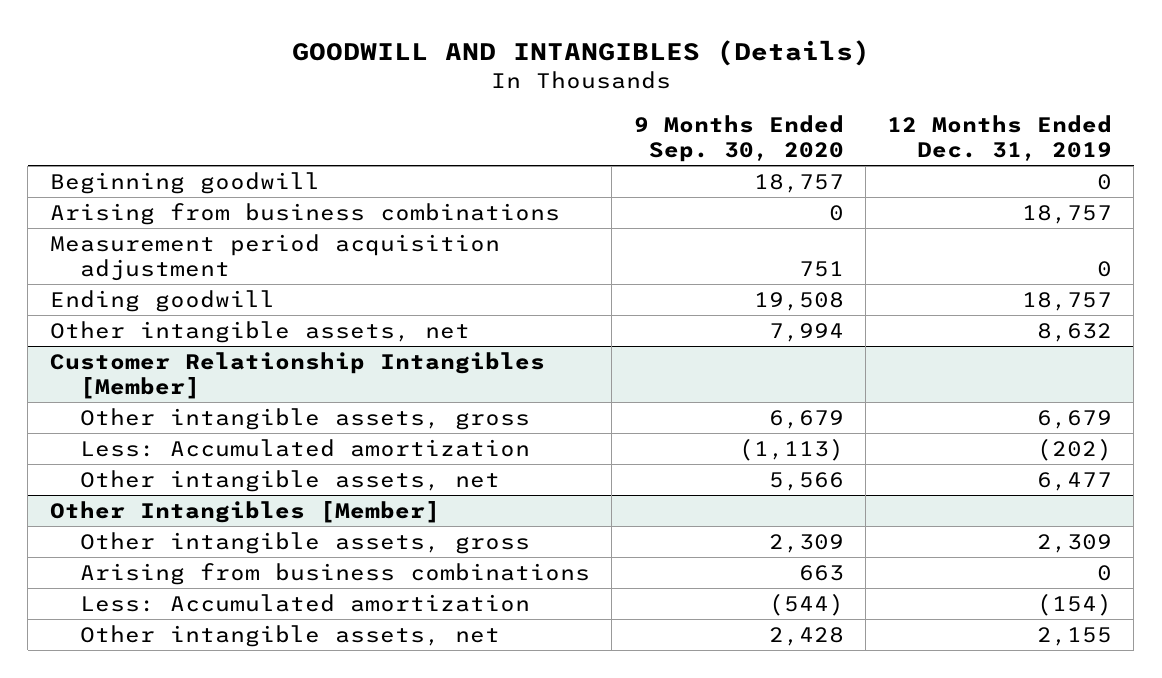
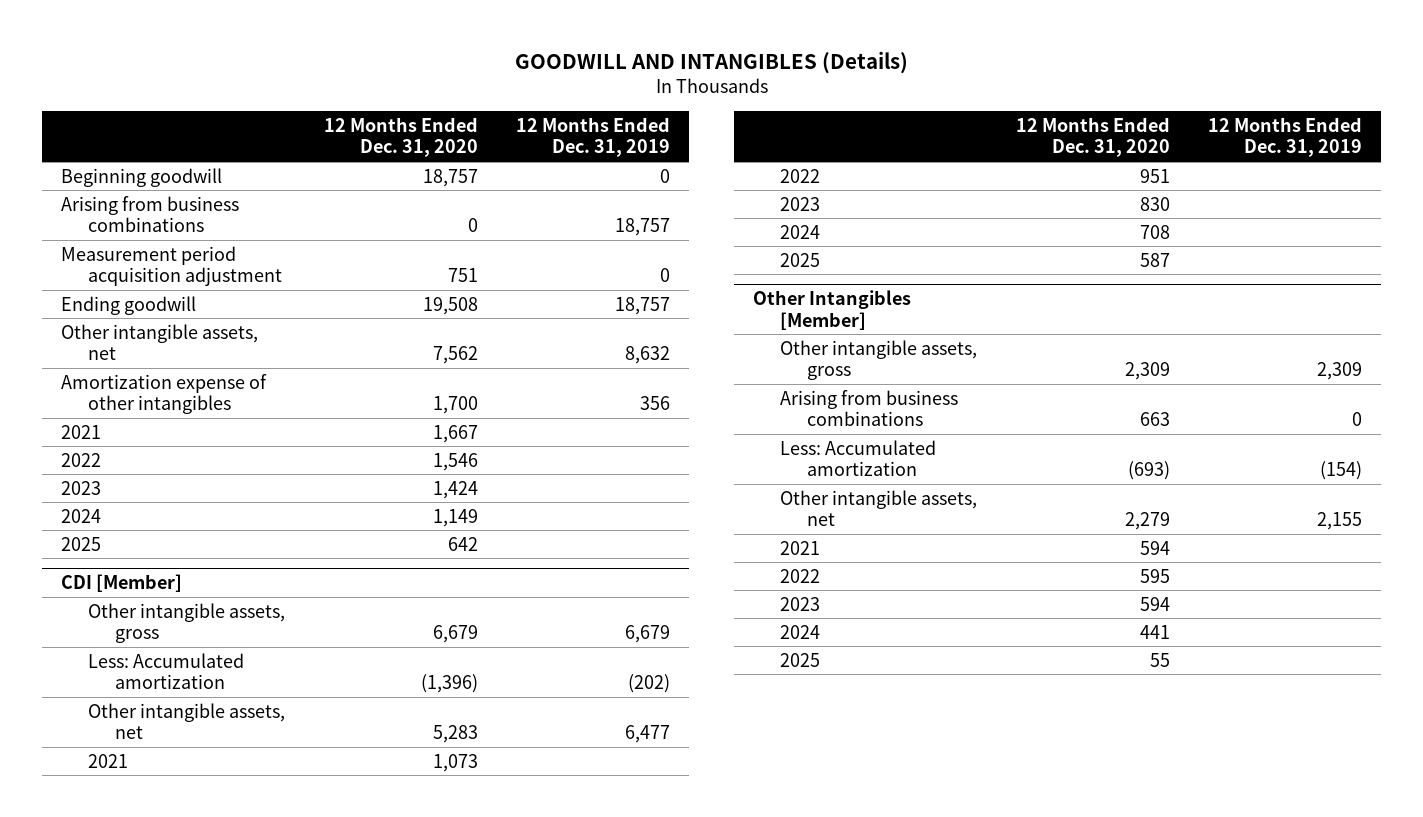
- | 9 Months Ended Sep. 30, 2020 | 12 Months Ended Dec. 31, 2019
+ | 12 Months Ended Dec. 31, 2020 | 12 Months Ended Dec. 31, 2019
- Customer Relationship Intangibles [Member]
+ Amortization expense of other intangibles | 1,700 | 356
+ 2021 | 1,667 |
+ 2022 | 1,546 |
+ 2023 | 1,424 |
+ 2024 | 1,149 |
+ 2025 | 642 |
+ CDI [Member]
+ 2021 | 1,073 |
+ 2022 | 951 |
+ 2023 | 830 |
+ 2024 | 708 |
+ 2025 | 587 |
@ Other Intangibles [Member]
+ 2021 | 594 |
+ 2022 | 595 |
+ 2023 | 594 |
+ 2024 | 441 |
+ 2025 | 55 |

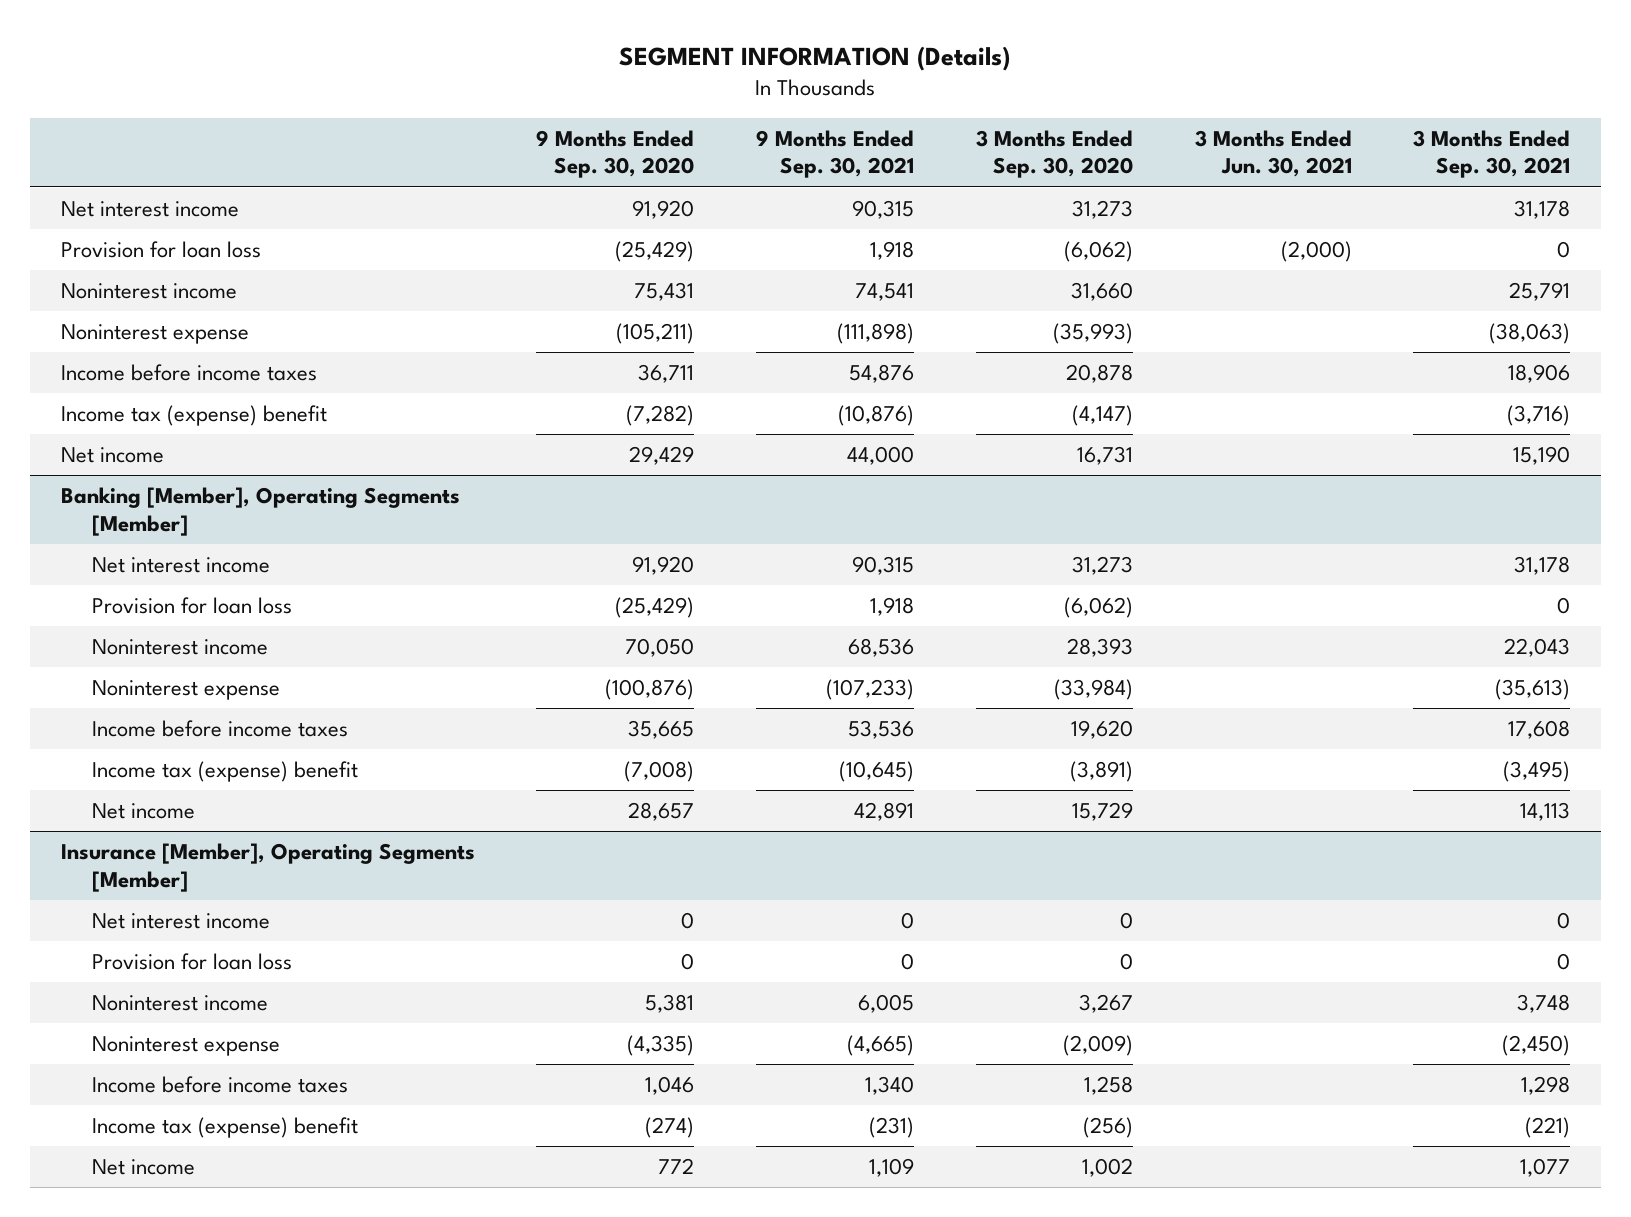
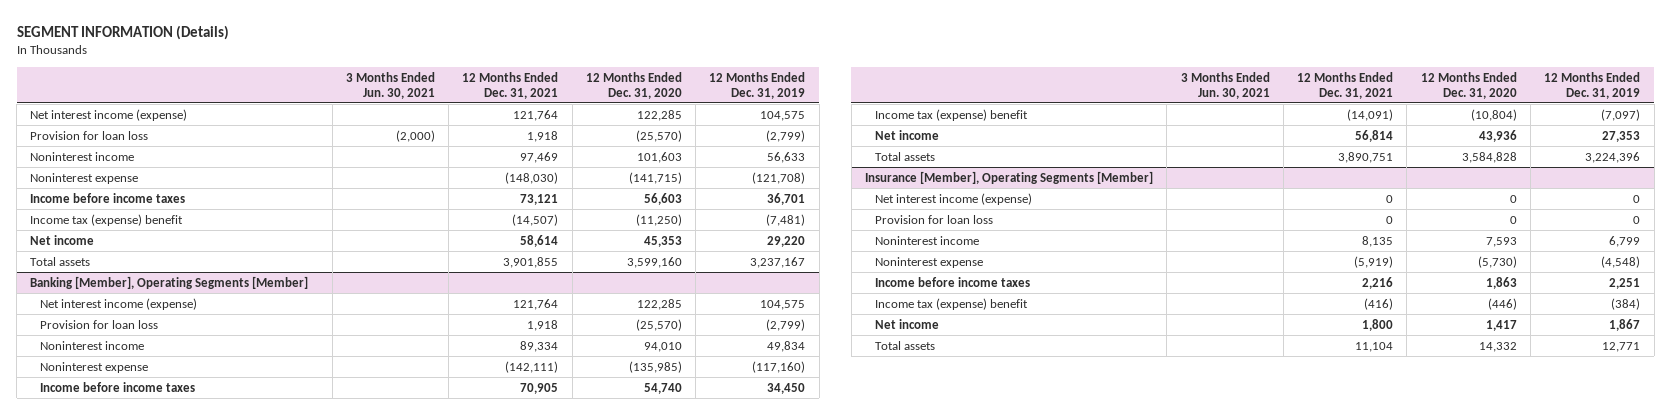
- | 9 Months Ended Sep. 30, 2020 | 9 Months Ended Sep. 30, 2021 | 3 Months Ended Sep. 30, 2020 | 3 Months Ended Jun. 30, 2021 | 3 Months Ended Sep. 30, 2021
+ | 3 Months Ended Jun. 30, 2021 | 12 Months Ended Dec. 31, 2021 | 12 Months Ended Dec. 31, 2020 | 12 Months Ended Dec. 31, 2019
- Net interest income | 91,920 | 90,315 | 31,273 | | 31,178
+ Net interest income (expense) | | 121,764 | 122,285 | 104,575
+ Total assets | | 3,901,855 | 3,599,160 | 3,237,167
@ Banking [Member], Operating Segments [Member]
- Net interest income | 91,920 | 90,315 | 31,273 | | 31,178
+ Net interest income (expense) | | 121,764 | 122,285 | 104,575
+ Total assets | | 3,890,751 | 3,584,828 | 3,224,396
@ Insurance [Member], Operating Segments [Member]
- Net interest income | 0 | 0 | 0 | | 0
+ Net interest income (expense) | | 0 | 0 | 0
+ Total assets | | 11,104 | 14,332 | 12,771

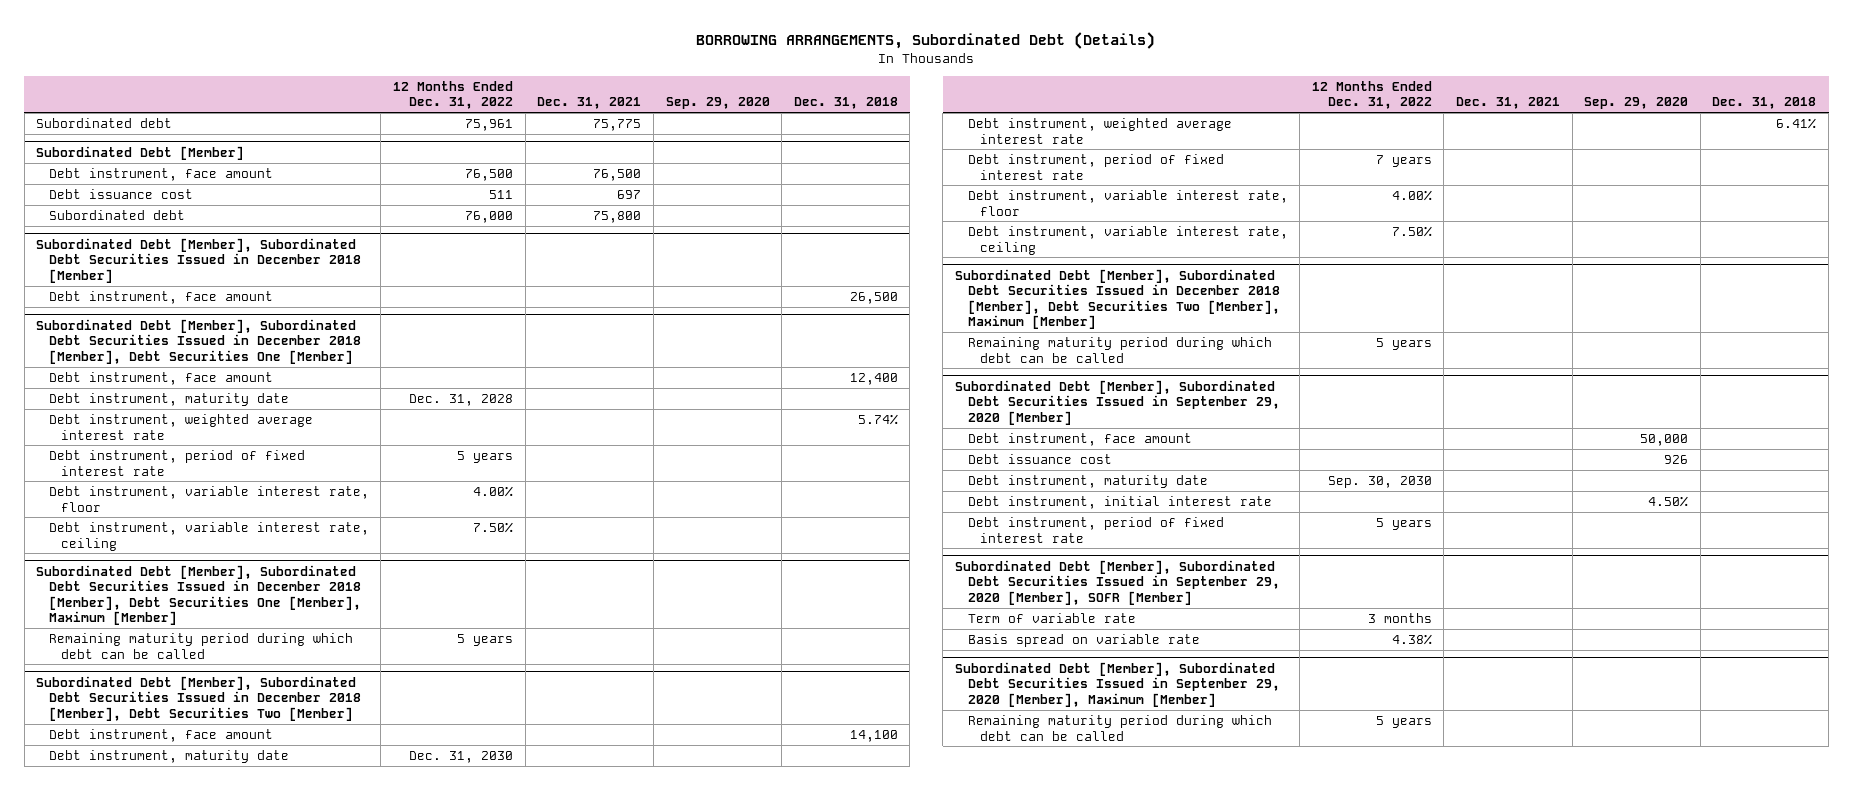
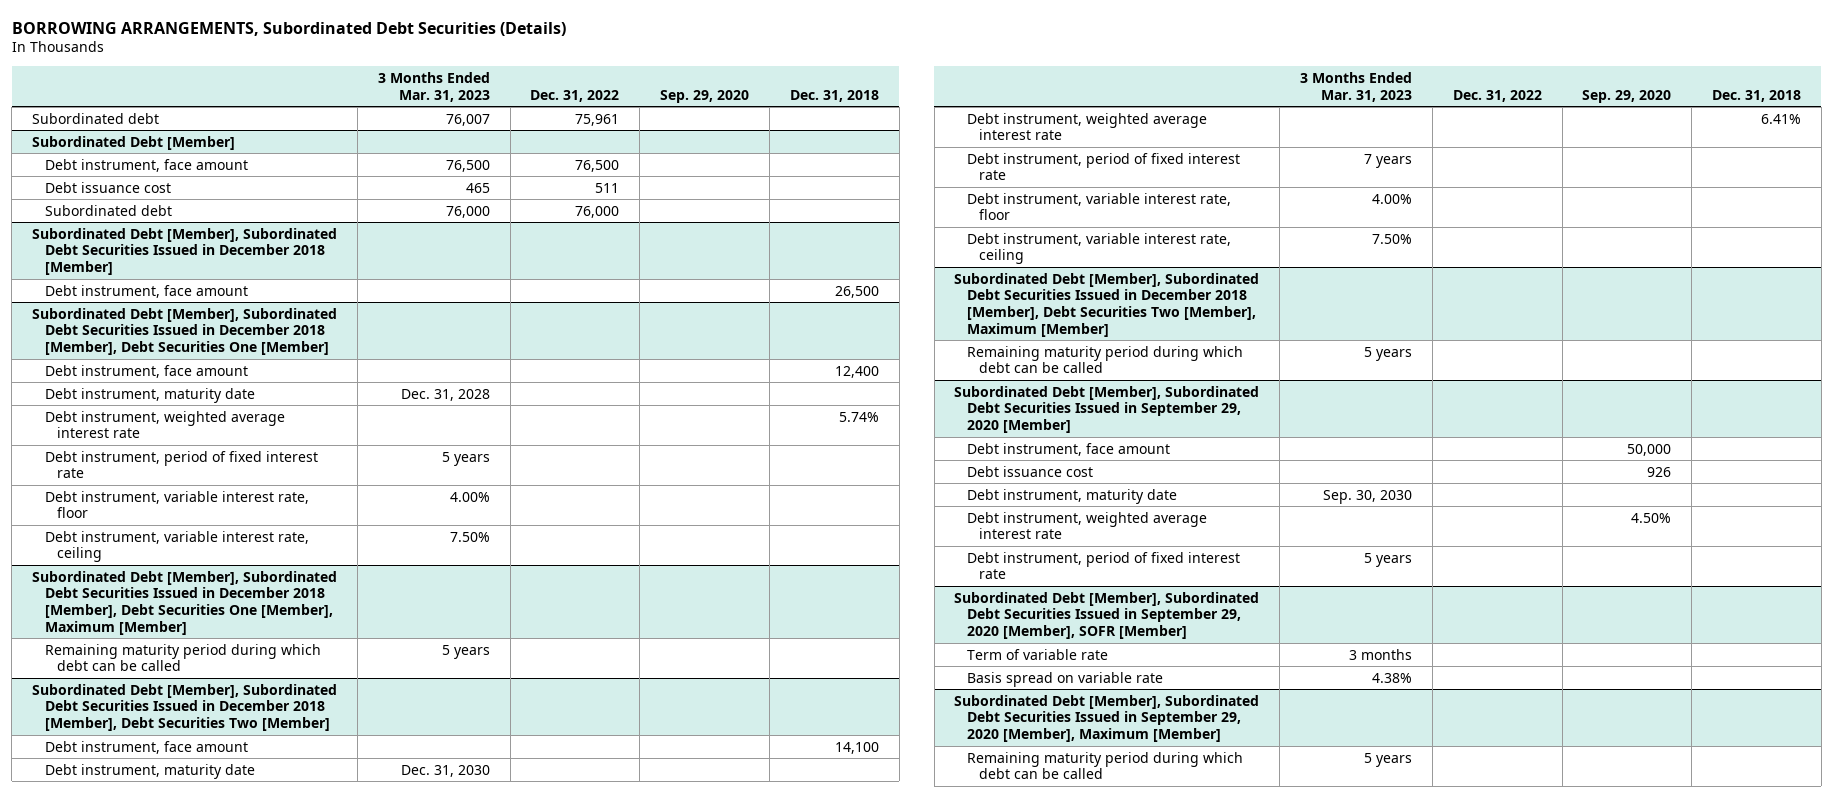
- BORROWING ARRANGEMENTS, Subordinated Debt (Details)
+ BORROWING ARRANGEMENTS, Subordinated Debt Securities (Details)
- | 12 Months Ended Dec. 31, 2022 | Dec. 31, 2021 | Sep. 29, 2020 | Dec. 31, 2018
+ | 3 Months Ended Mar. 31, 2023 | Dec. 31, 2022 | Sep. 29, 2020 | Dec. 31, 2018
@ Subordinated Debt [Member], Subordinated Debt Securities Issued in September 29, 2020 [Member]
- Debt instrument, initial interest rate | | | 4.50% |
+ Debt instrument, weighted average interest rate | | | 4.50% |

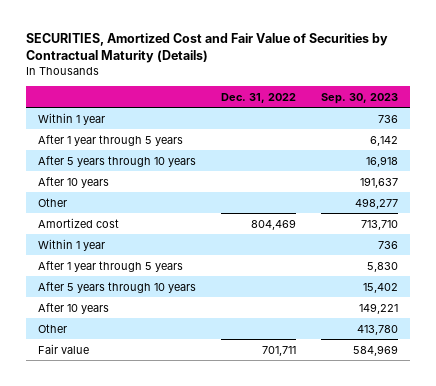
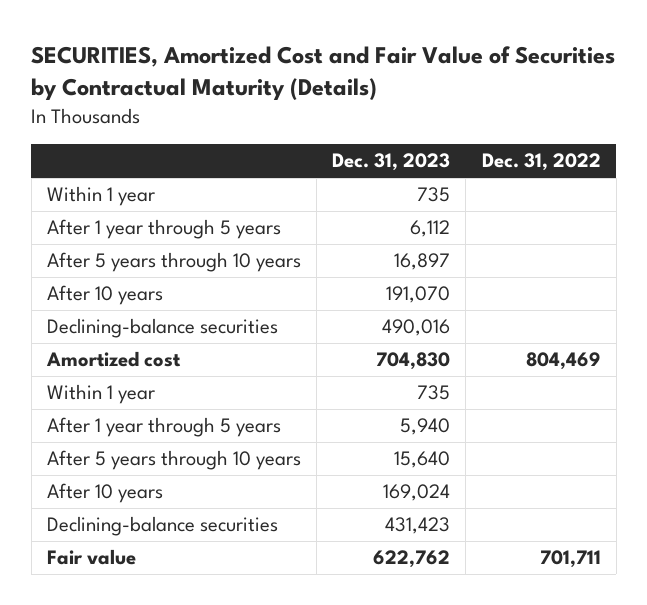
- | Dec. 31, 2022 | Sep. 30, 2023
+ | Dec. 31, 2023 | Dec. 31, 2022
- Other | | 498,277
+ Declining-balance securities | 490,016 |
- Other | | 413,780
+ Declining-balance securities | 431,423 |

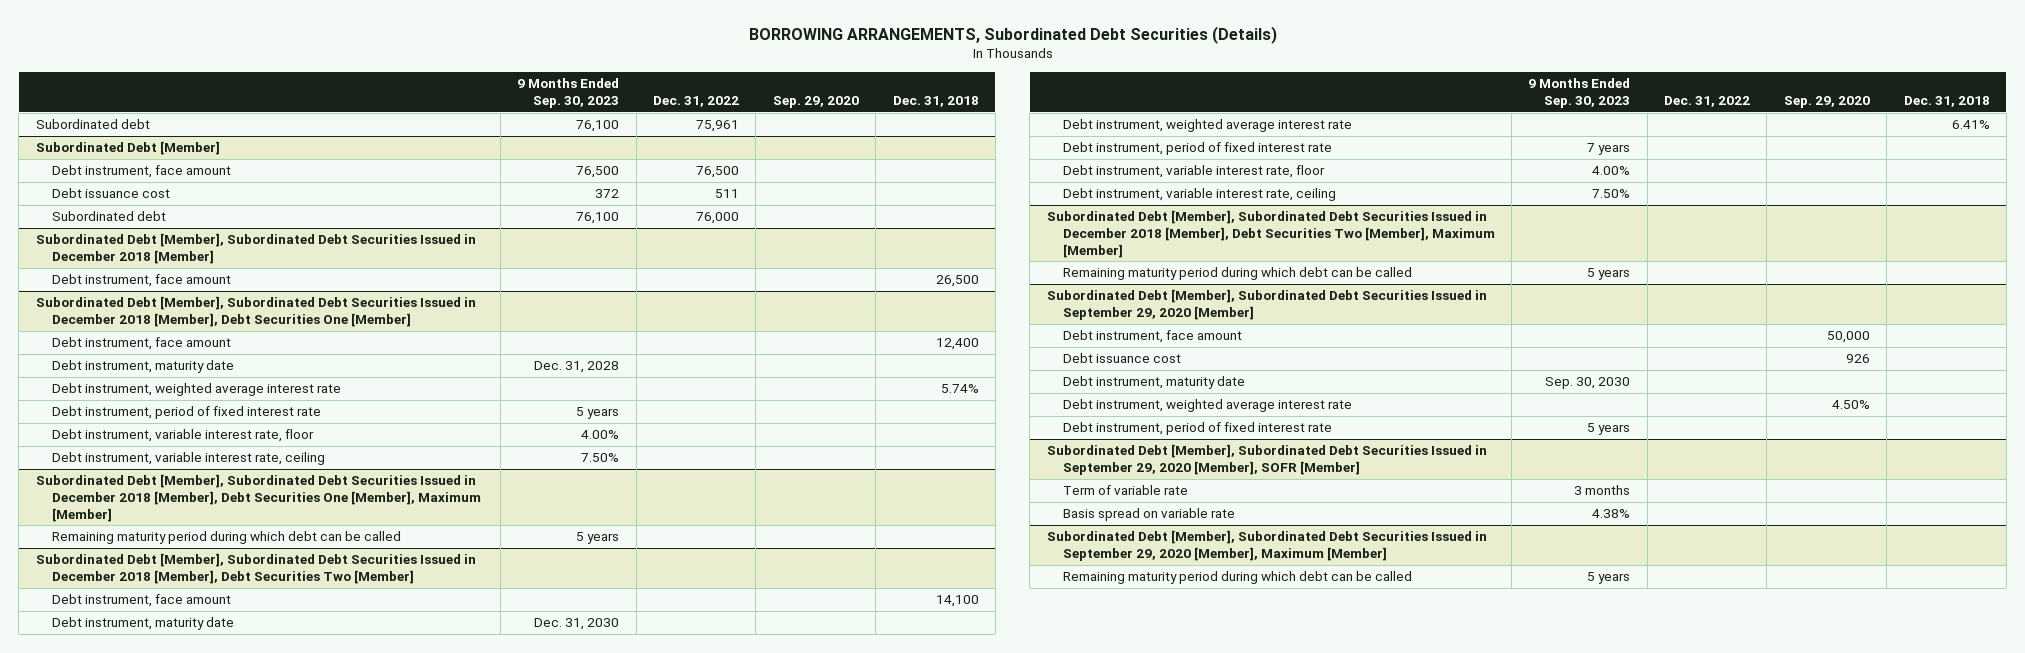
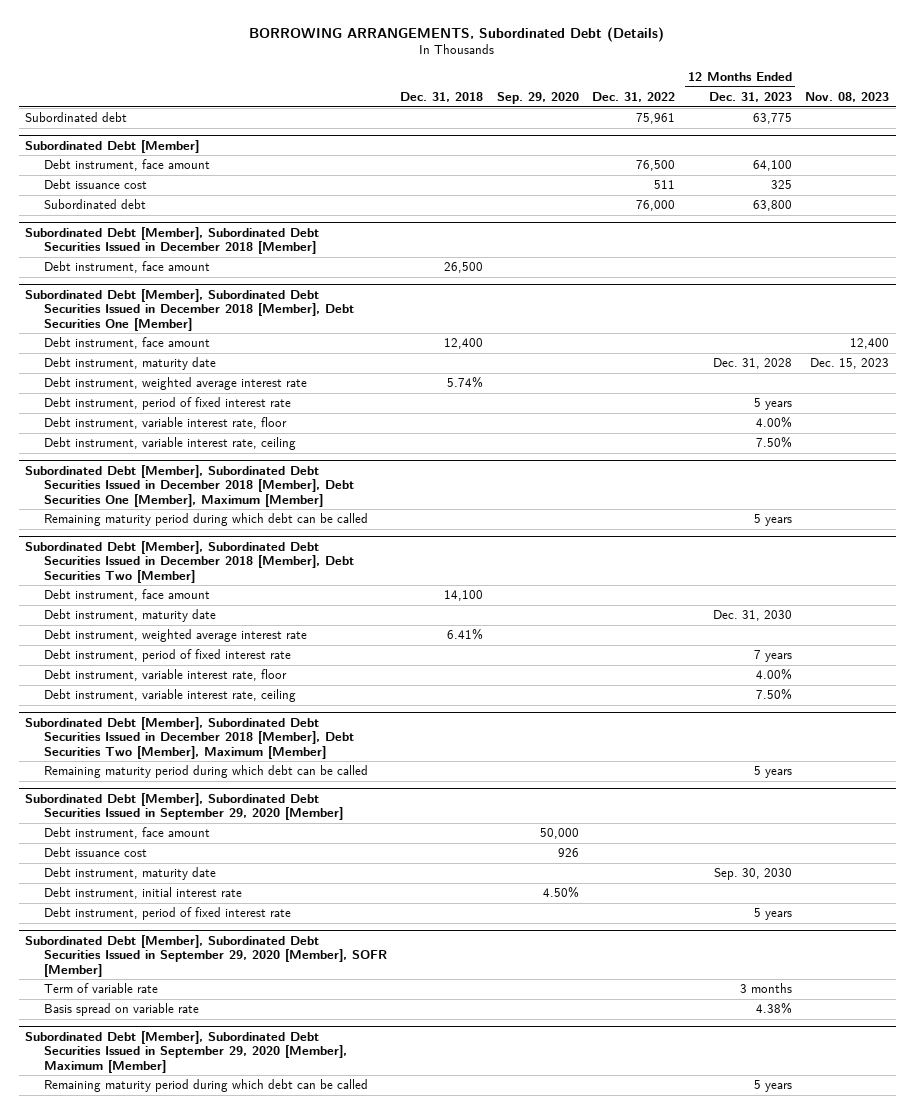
- BORROWING ARRANGEMENTS, Subordinated Debt Securities (Details)
+ BORROWING ARRANGEMENTS, Subordinated Debt (Details)
- | 9 Months Ended Sep. 30, 2023 | Dec. 31, 2022 | Sep. 29, 2020 | Dec. 31, 2018
+ | Dec. 31, 2018 | Sep. 29, 2020 | Dec. 31, 2022 | 12 Months Ended Dec. 31, 2023 | Nov. 08, 2023
@ Subordinated Debt [Member], Subordinated Debt Securities Issued in September 29, 2020 [Member]
- Debt instrument, weighted average interest rate | | | 4.50% |
+ Debt instrument, initial interest rate | | 4.50% | | |

